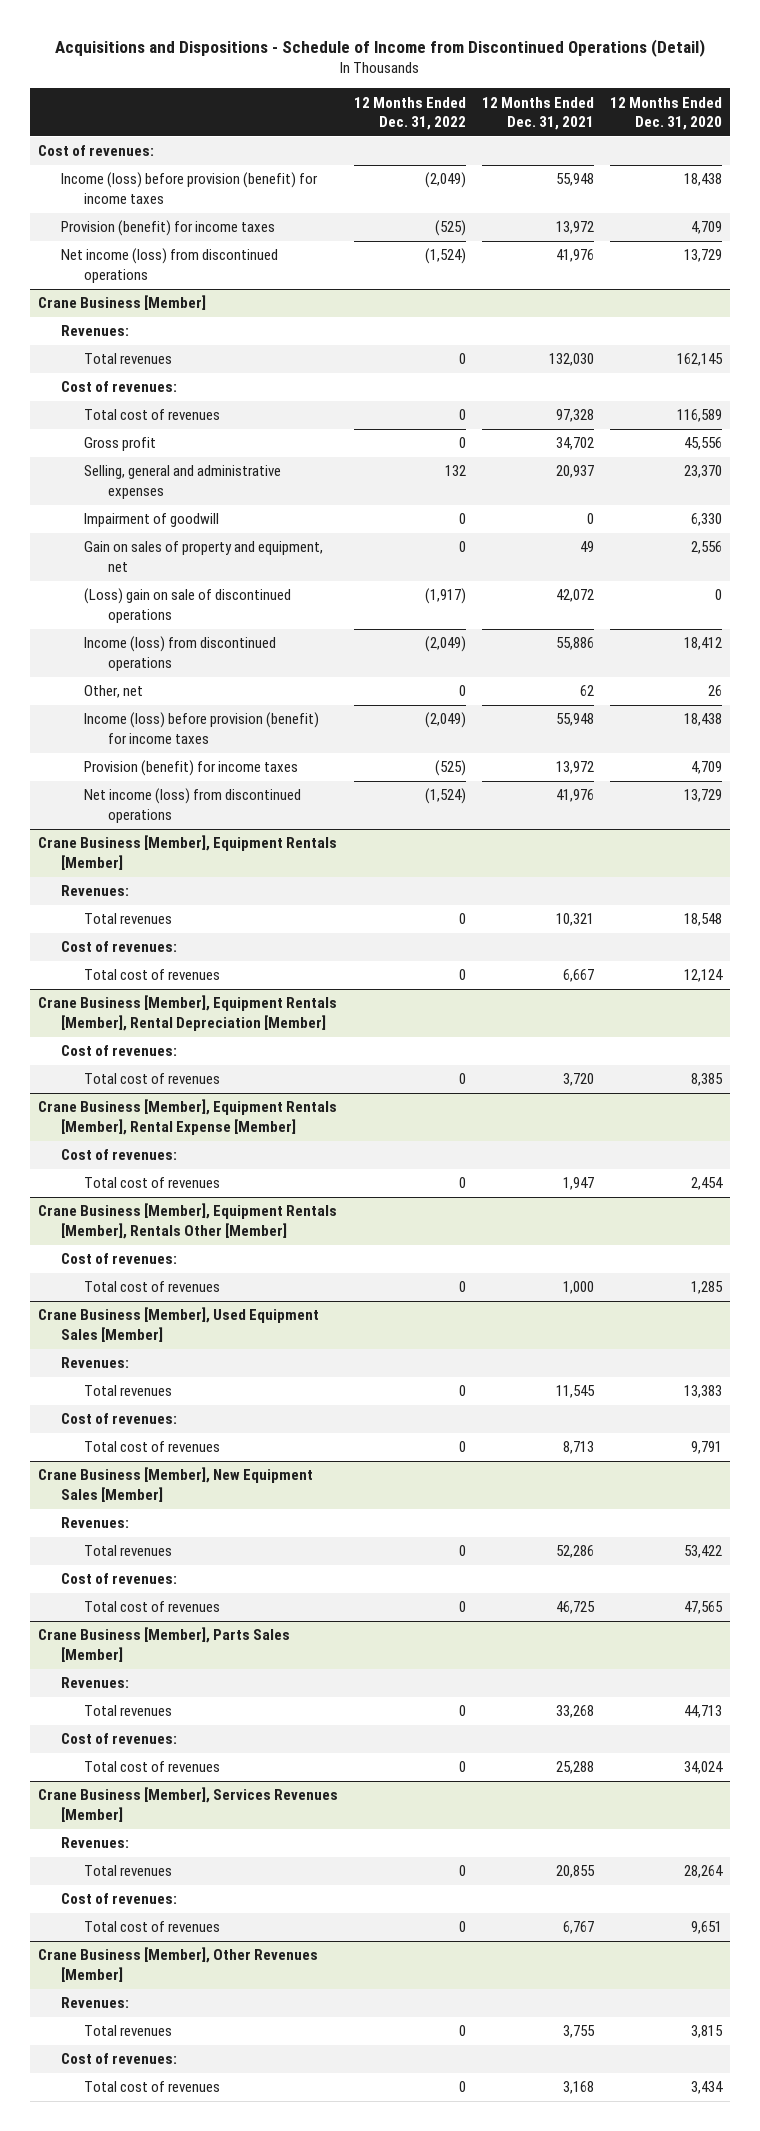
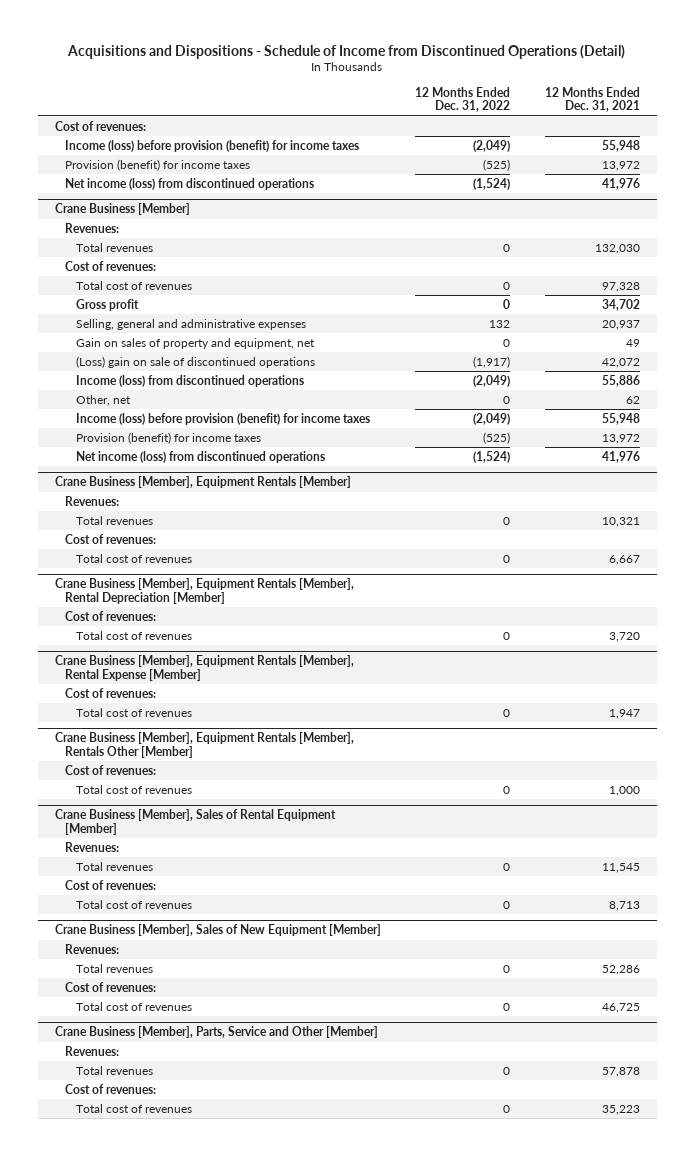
- | 12 Months Ended Dec. 31, 2022 | 12 Months Ended Dec. 31, 2021 | 12 Months Ended Dec. 31, 2020
+ | 12 Months Ended Dec. 31, 2022 | 12 Months Ended Dec. 31, 2021
@ Crane Business [Member]
- Impairment of goodwill | 0 | 0 | 6,330
- Crane Business [Member], Used Equipment Sales [Member]
+ Crane Business [Member], Sales of Rental Equipment [Member]
- Crane Business [Member], New Equipment Sales [Member]
+ Crane Business [Member], Sales of New Equipment [Member]
- Crane Business [Member], Parts Sales [Member]
- Revenues:
- Total revenues | 0 | 33,268 | 44,713
- Cost of revenues:
- Total cost of revenues | 0 | 25,288 | 34,024
- Crane Business [Member], Services Revenues [Member]
- Revenues:
- Total revenues | 0 | 20,855 | 28,264
- Cost of revenues:
- Total cost of revenues | 0 | 6,767 | 9,651
- Crane Business [Member], Other Revenues [Member]
+ Crane Business [Member], Parts, Service and Other [Member]
- Total revenues | 0 | 3,755 | 3,815
+ Total revenues | 0 | 57,878
- Total cost of revenues | 0 | 3,168 | 3,434
+ Total cost of revenues | 0 | 35,223

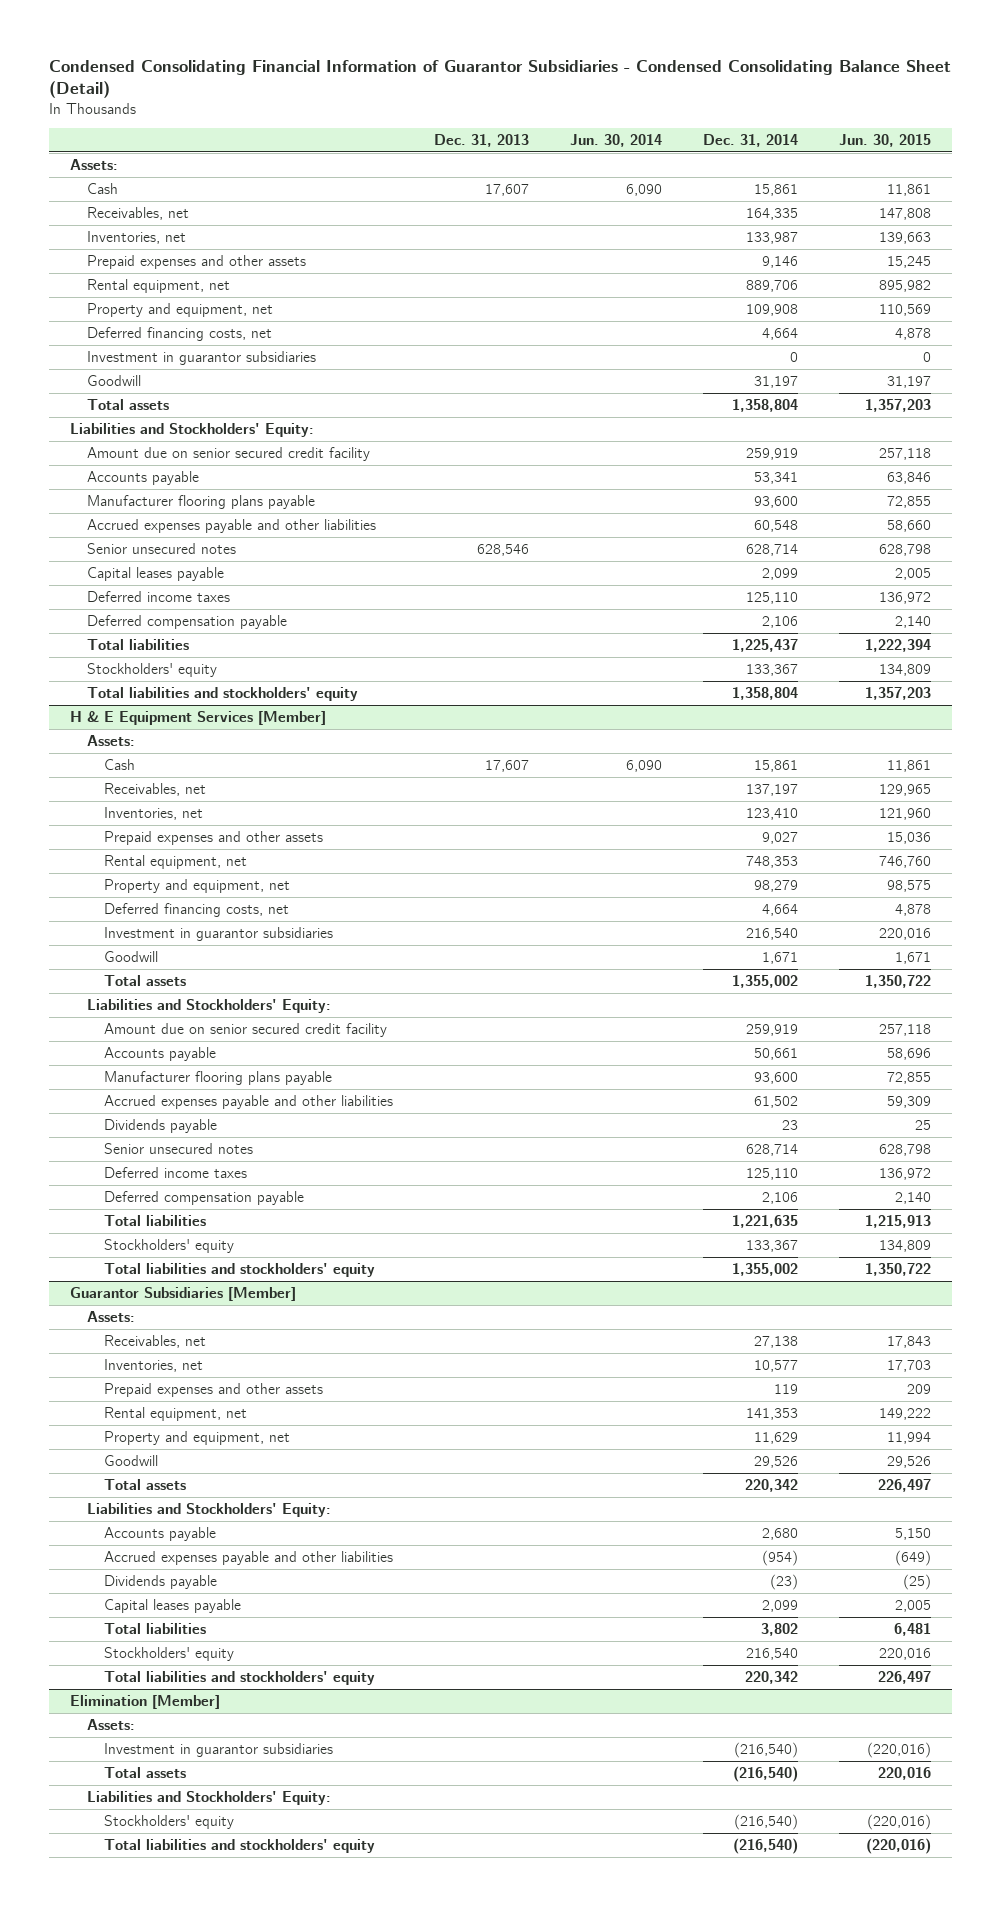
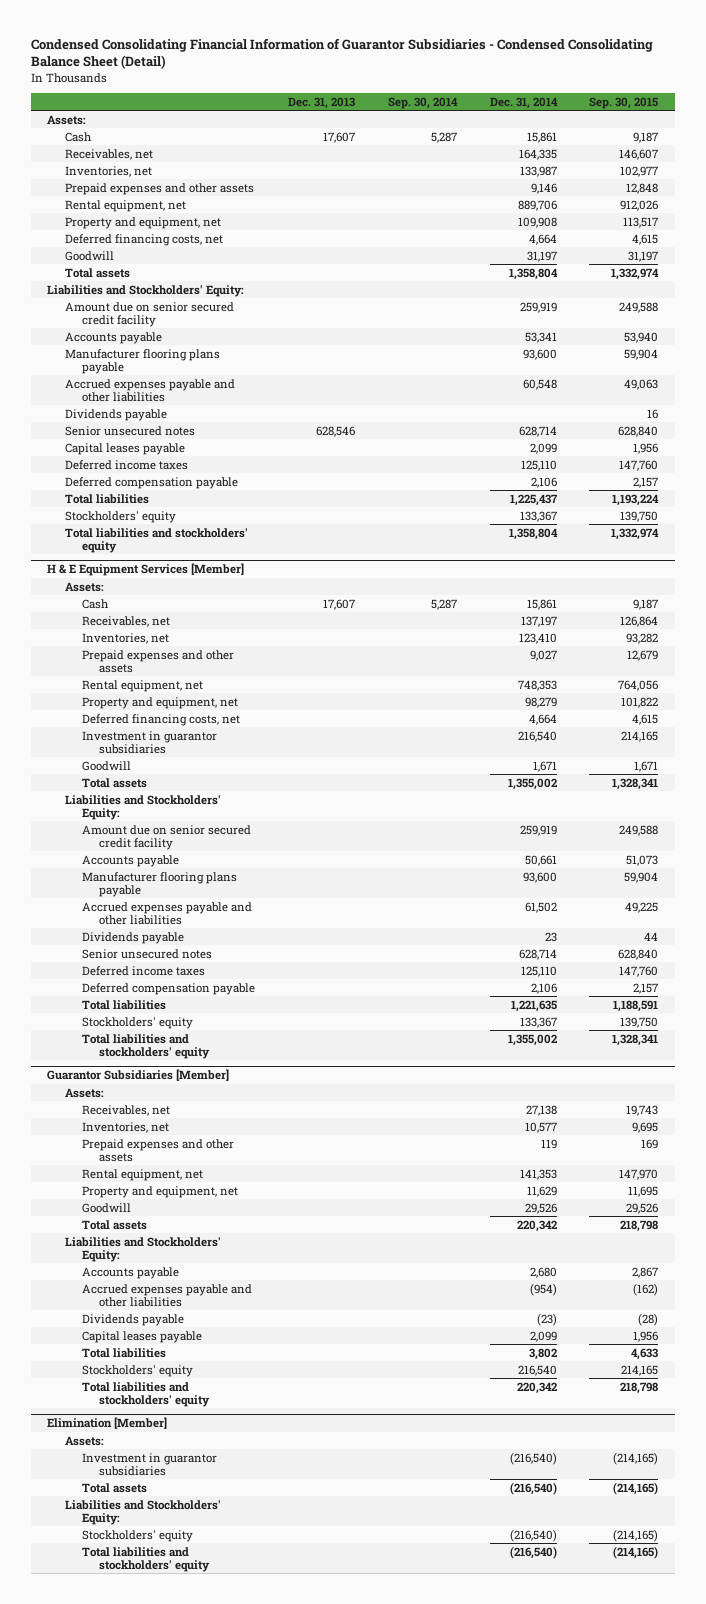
- | Dec. 31, 2013 | Jun. 30, 2014 | Dec. 31, 2014 | Jun. 30, 2015
+ | Dec. 31, 2013 | Sep. 30, 2014 | Dec. 31, 2014 | Sep. 30, 2015
- Investment in guarantor subsidiaries | | | 0 | 0
+ Dividends payable | | | | 16

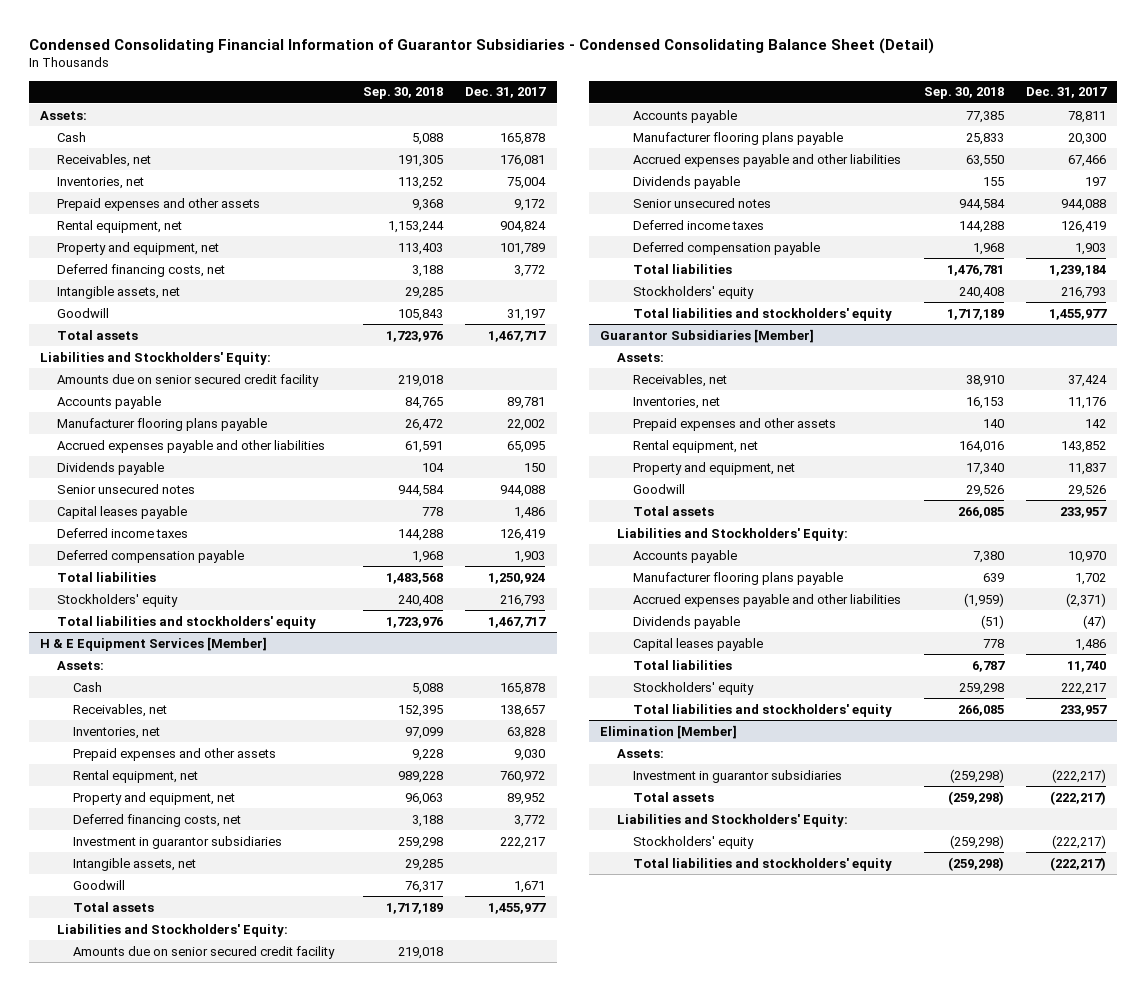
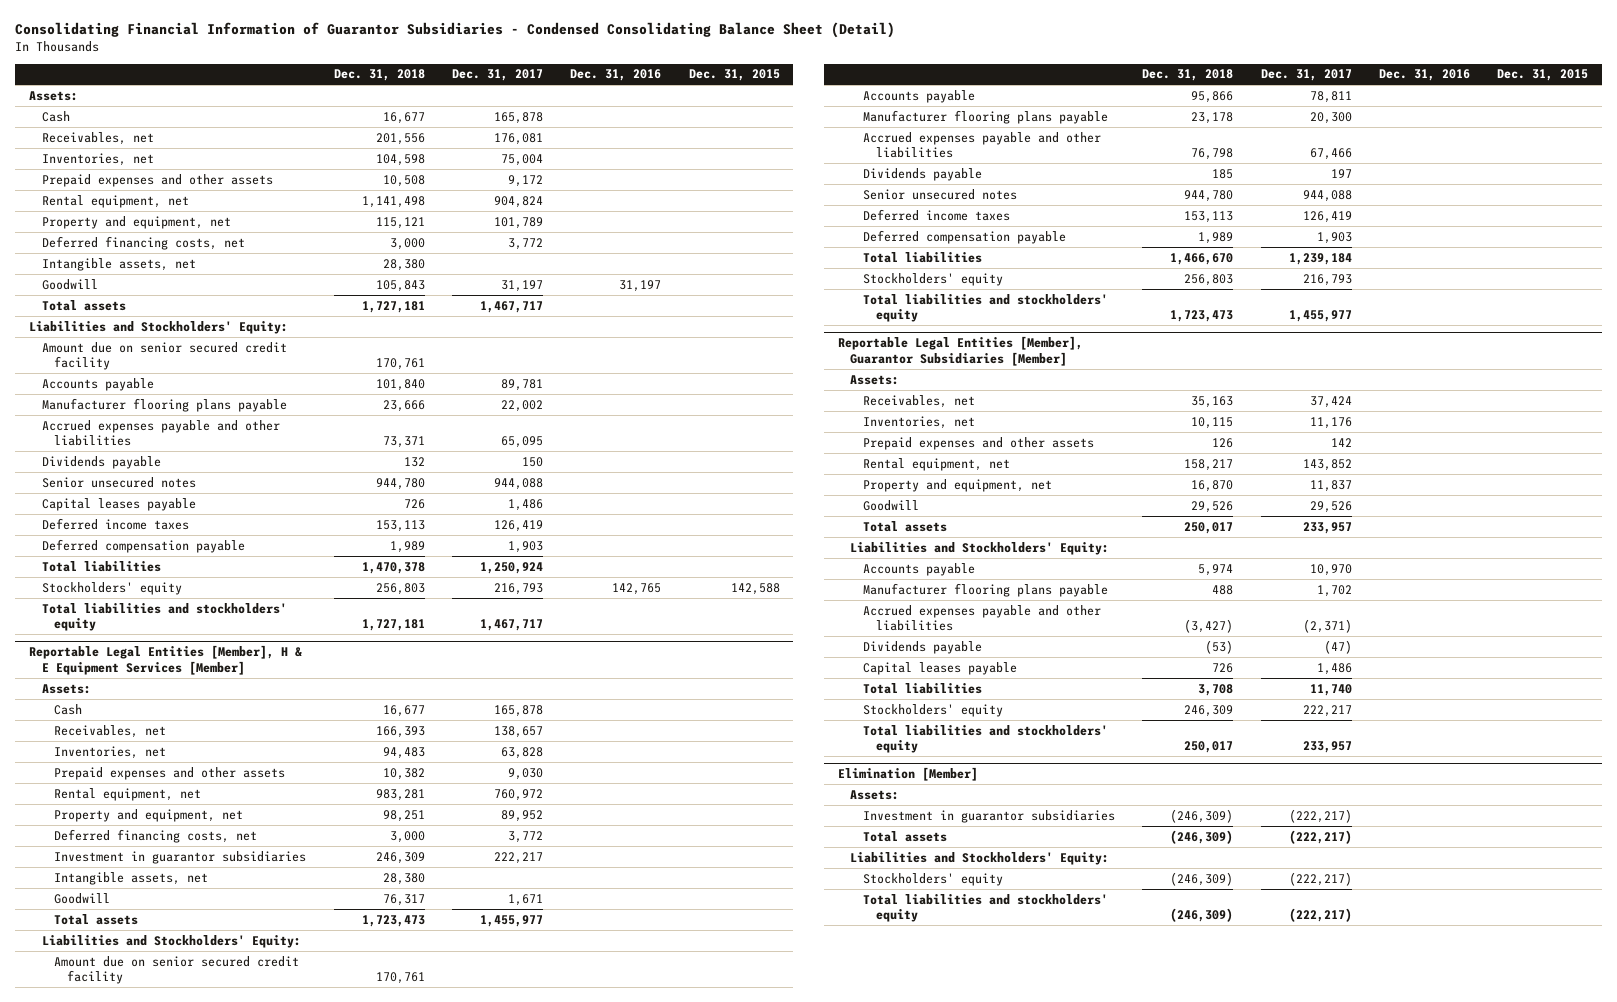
- Condensed Consolidating Financial Information of Guarantor Subsidiaries - Condensed Consolidating Balance Sheet (Detail)
+ Consolidating Financial Information of Guarantor Subsidiaries - Condensed Consolidating Balance Sheet (Detail)
- | Sep. 30, 2018 | Dec. 31, 2017
+ | Dec. 31, 2018 | Dec. 31, 2017 | Dec. 31, 2016 | Dec. 31, 2015
- Amounts due on senior secured credit facility | 219,018 |
+ Amount due on senior secured credit facility | 170,761 | | |
- H & E Equipment Services [Member]
+ Reportable Legal Entities [Member], H & E Equipment Services [Member]
- Amounts due on senior secured credit facility | 219,018 |
+ Amount due on senior secured credit facility | 170,761 | | |
- Guarantor Subsidiaries [Member]
+ Reportable Legal Entities [Member], Guarantor Subsidiaries [Member]

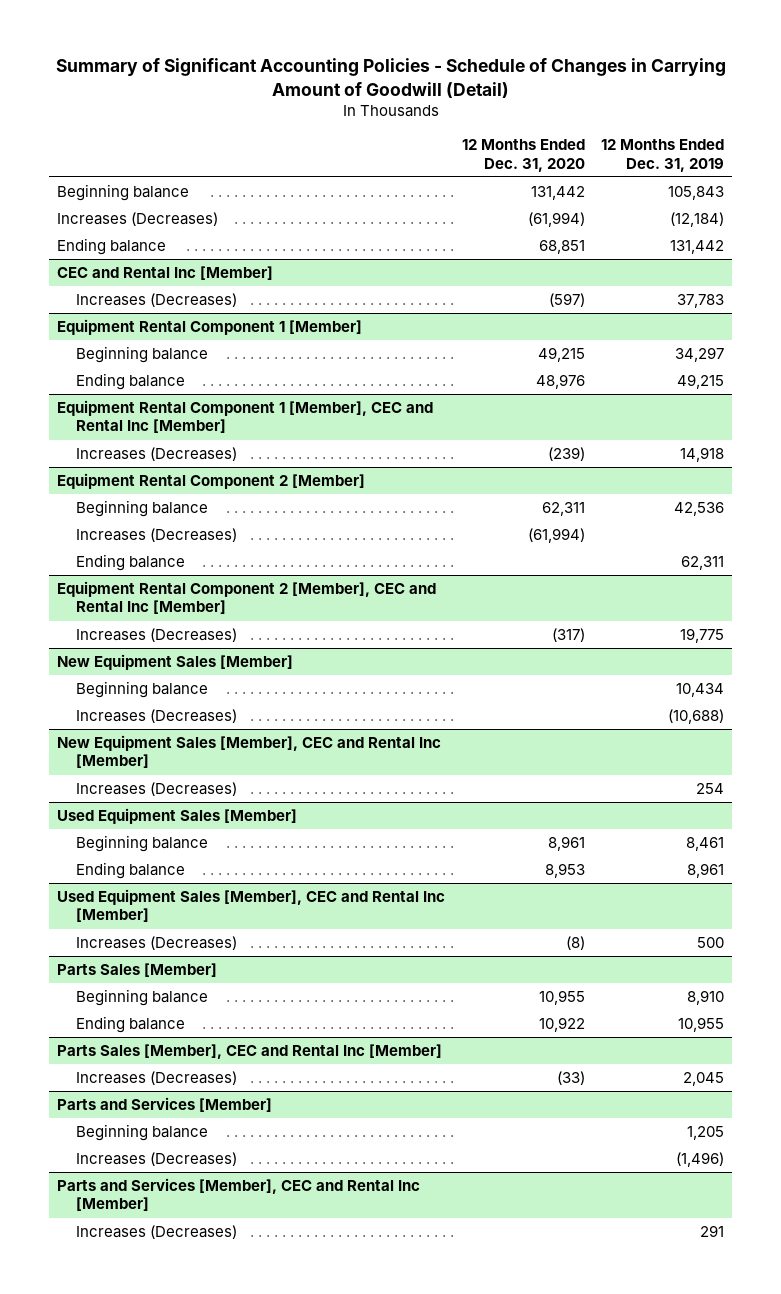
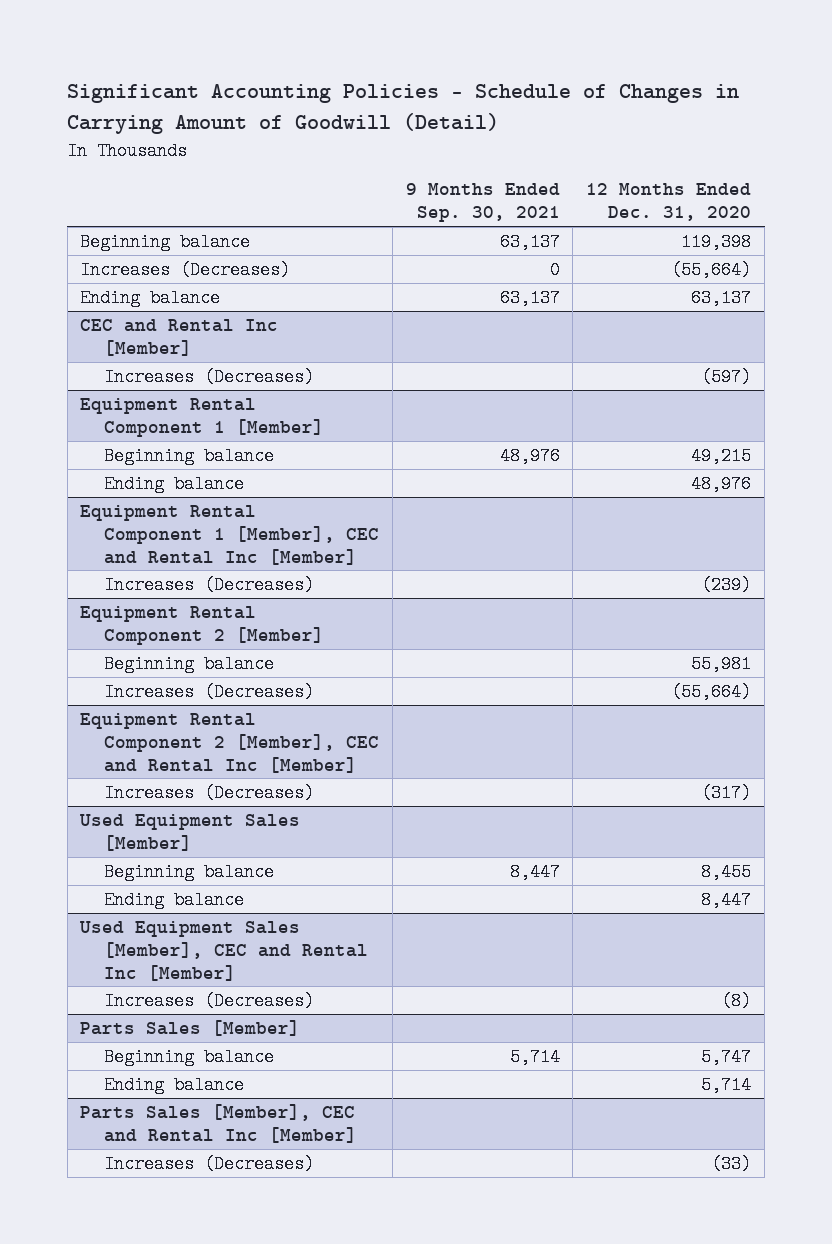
- Summary of Significant Accounting Policies - Schedule of Changes in Carrying Amount of Goodwill (Detail)
+ Significant Accounting Policies - Schedule of Changes in Carrying Amount of Goodwill (Detail)
- | 12 Months Ended Dec. 31, 2020 | 12 Months Ended Dec. 31, 2019
+ | 9 Months Ended Sep. 30, 2021 | 12 Months Ended Dec. 31, 2020
- Beginning balance | 131,442 | 105,843
- Increases (Decreases) | (61,994) | (12,184)
- Ending balance | 68,851 | 131,442
+ Beginning balance | 63,137 | 119,398
+ Increases (Decreases) | 0 | (55,664)
+ Ending balance | 63,137 | 63,137
@ Equipment Rental Component 2 [Member]
- Beginning balance | 62,311 | 42,536
- Increases (Decreases) | (61,994) |
- Ending balance | | 62,311
+ Beginning balance | | 55,981
+ Increases (Decreases) | | (55,664)
- New Equipment Sales [Member]
- Beginning balance | | 10,434
- Increases (Decreases) | | (10,688)
- New Equipment Sales [Member], CEC and Rental Inc [Member]
- Increases (Decreases) | | 254
@ Used Equipment Sales [Member]
- Beginning balance | 8,961 | 8,461
- Ending balance | 8,953 | 8,961
+ Beginning balance | 8,447 | 8,455
+ Ending balance | | 8,447
@ Parts Sales [Member]
- Beginning balance | 10,955 | 8,910
- Ending balance | 10,922 | 10,955
+ Beginning balance | 5,714 | 5,747
+ Ending balance | | 5,714
- Parts and Services [Member]
- Beginning balance | | 1,205
- Increases (Decreases) | | (1,496)
- Parts and Services [Member], CEC and Rental Inc [Member]
- Increases (Decreases) | | 291

